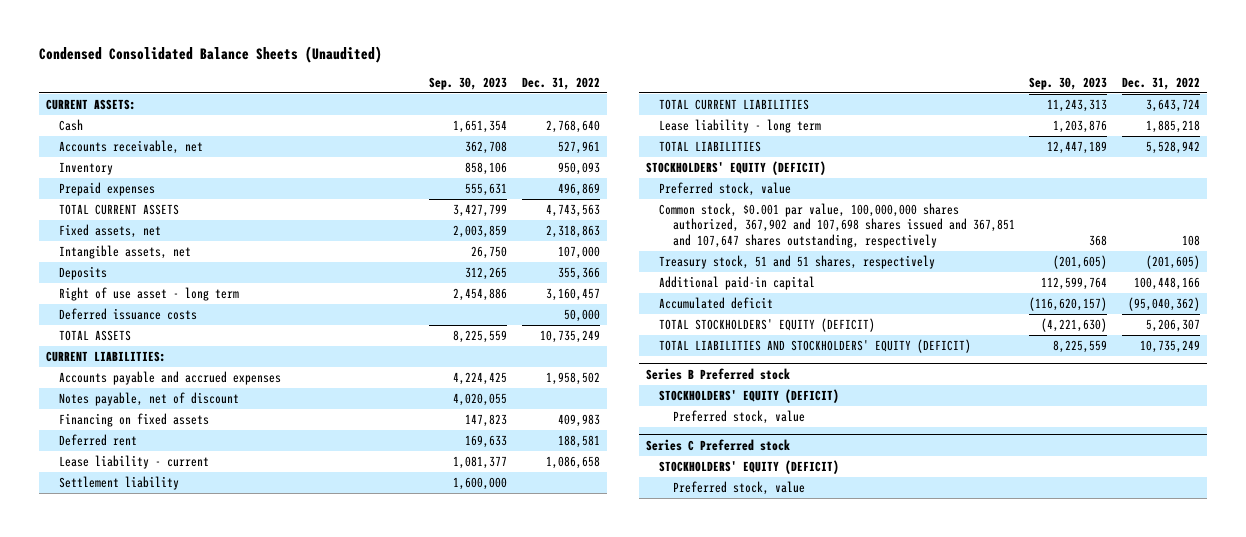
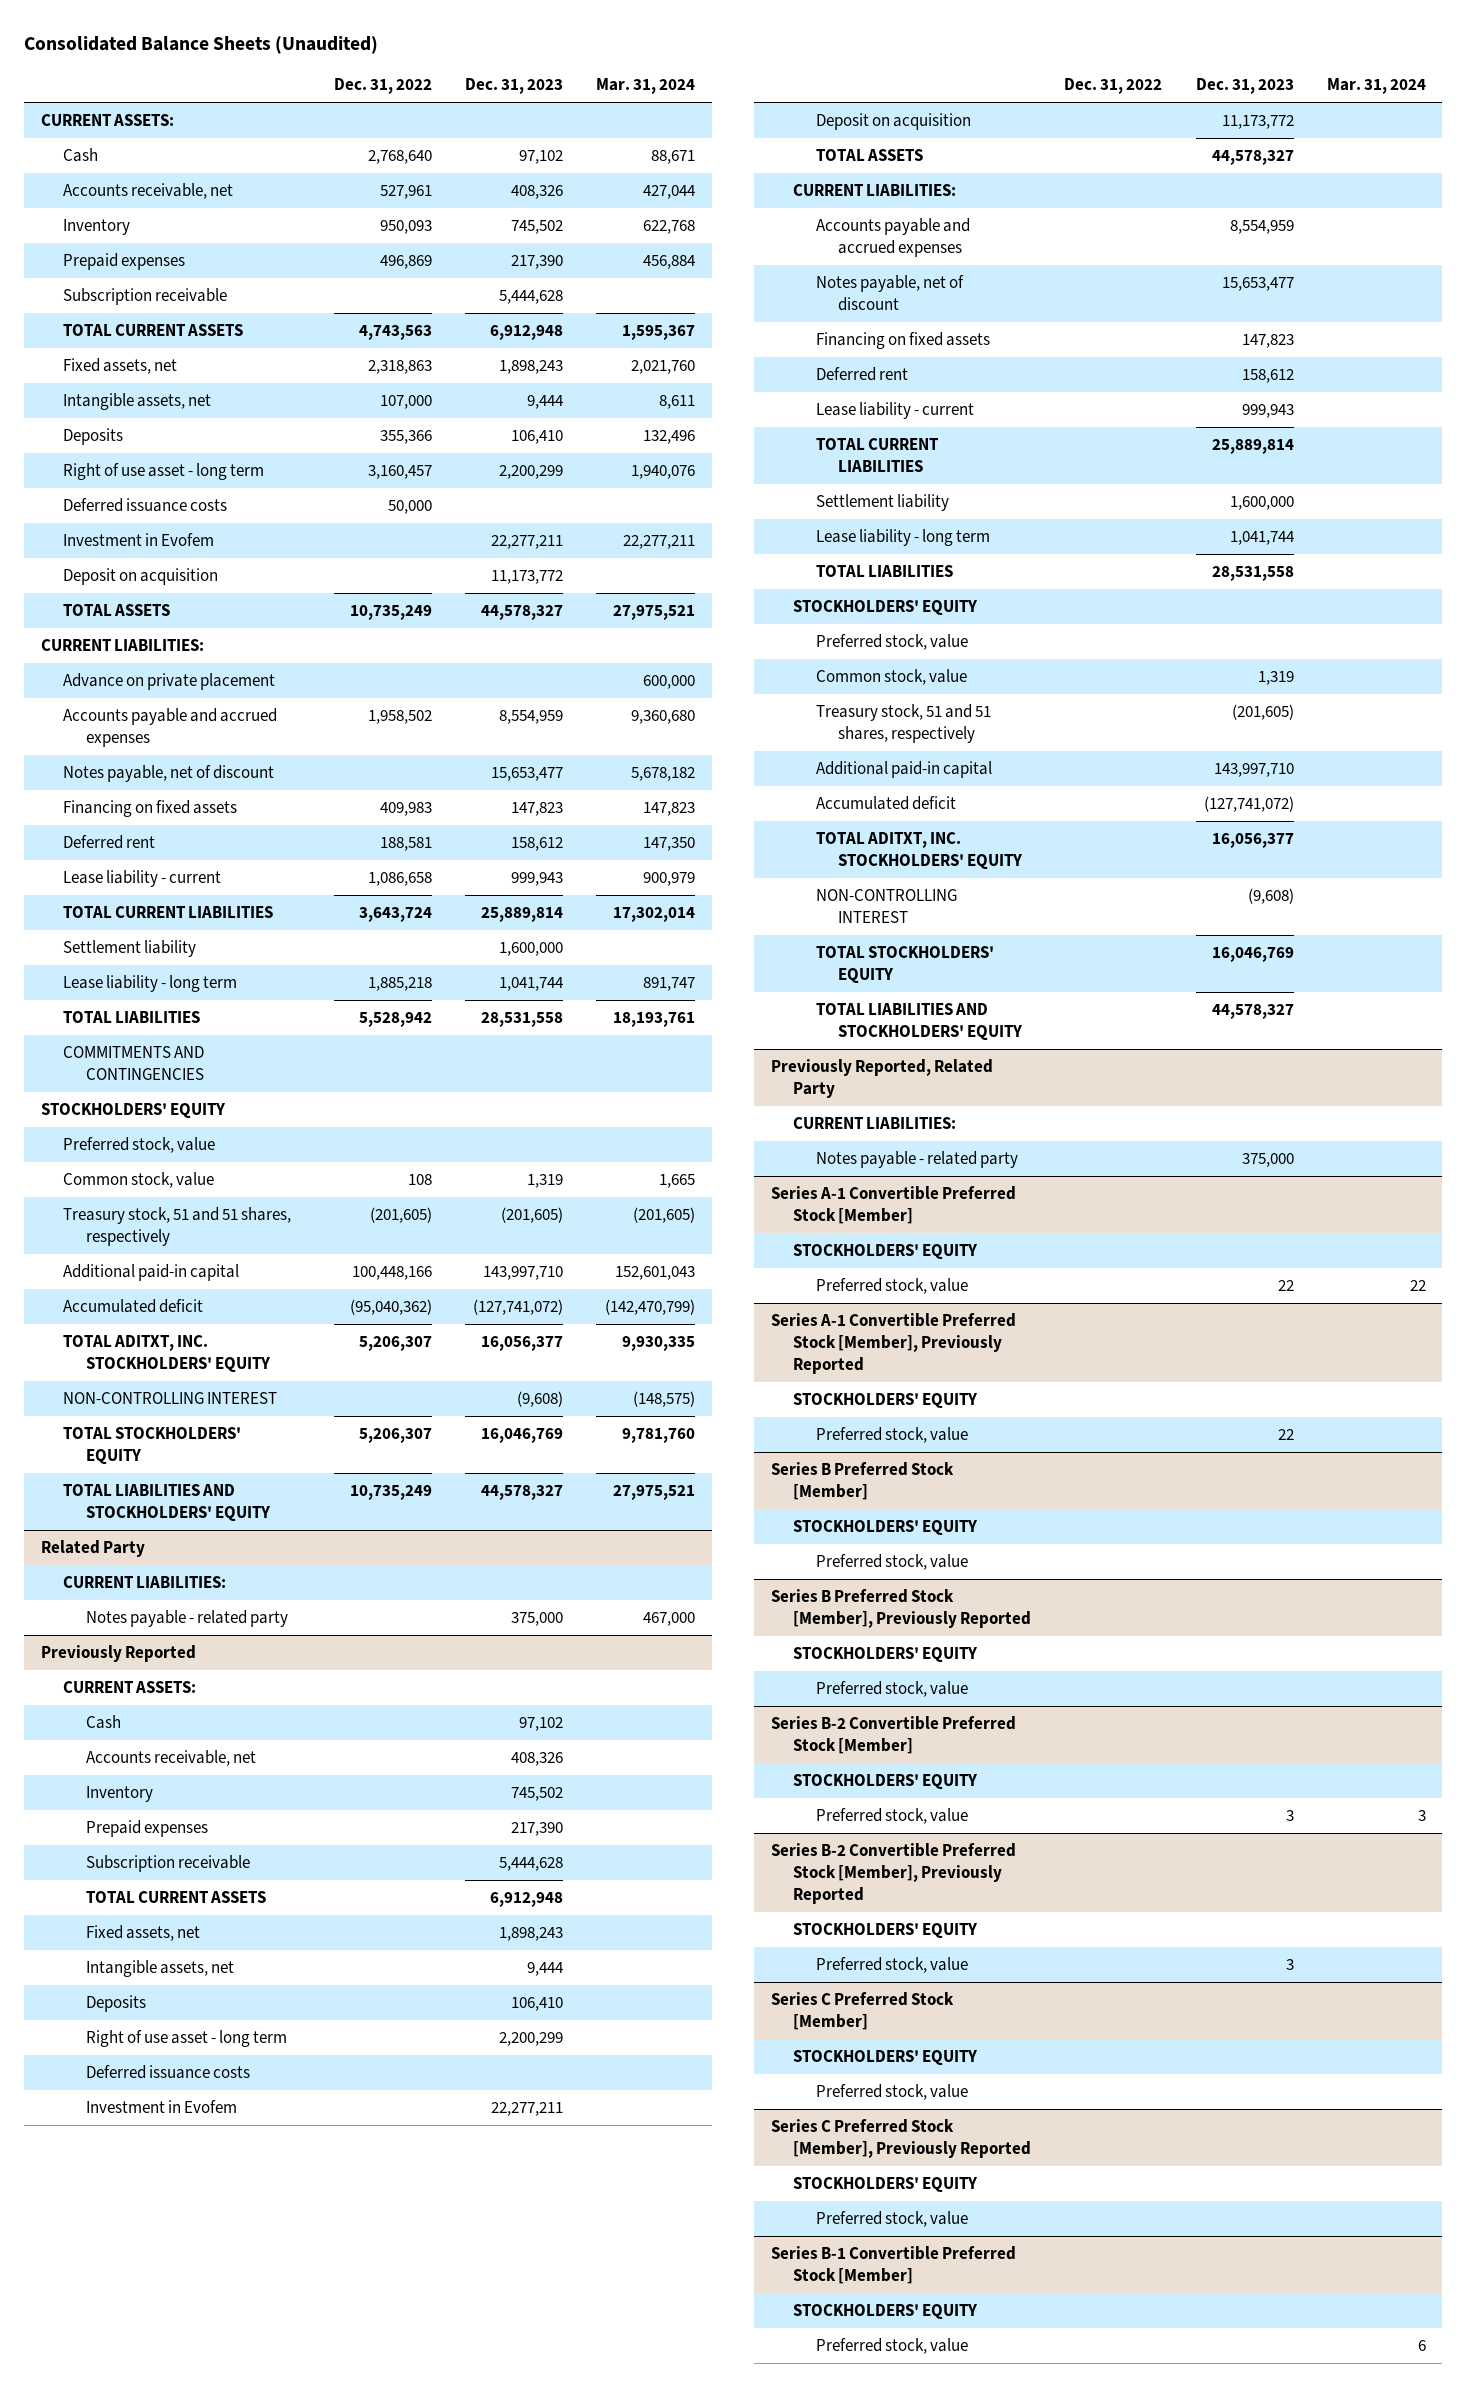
- Condensed Consolidated Balance Sheets (Unaudited)
+ Consolidated Balance Sheets (Unaudited)
- | Sep. 30, 2023 | Dec. 31, 2022
+ | Dec. 31, 2022 | Dec. 31, 2023 | Mar. 31, 2024
+ Subscription receivable | | 5,444,628 |
+ Investment in Evofem | | 22,277,211 | 22,277,211
+ Deposit on acquisition | | 11,173,772 |
+ Advance on private placement | | | 600,000
moved down: Settlement liability | | 1,600,000 |
- STOCKHOLDERS' EQUITY (DEFICIT)
+ COMMITMENTS AND CONTINGENCIES
+ STOCKHOLDERS' EQUITY
- Common stock, $0.001 par value, 100,000,000 shares authorized, 367,902 and 107,698 shares issued and 367,851 and 107,647 shares outstanding, respectively | 368 | 108
+ Common stock, value | 108 | 1,319 | 1,665
- TOTAL STOCKHOLDERS' EQUITY (DEFICIT) | (4,221,630) | 5,206,307
- TOTAL LIABILITIES AND STOCKHOLDERS' EQUITY (DEFICIT) | 8,225,559 | 10,735,249
- Series B Preferred stock
- STOCKHOLDERS' EQUITY (DEFICIT)
+ TOTAL ADITXT, INC. STOCKHOLDERS' EQUITY | 5,206,307 | 16,056,377 | 9,930,335
+ NON-CONTROLLING INTEREST | | (9,608) | (148,575)
+ TOTAL STOCKHOLDERS' EQUITY | 5,206,307 | 16,046,769 | 9,781,760
+ TOTAL LIABILITIES AND STOCKHOLDERS' EQUITY | 10,735,249 | 44,578,327 | 27,975,521
+ Related Party
+ CURRENT LIABILITIES:
+ Notes payable - related party | | 375,000 | 467,000
+ Previously Reported
+ CURRENT ASSETS:
+ Cash | | 97,102 |
+ Accounts receivable, net | | 408,326 |
+ Inventory | | 745,502 |
+ Prepaid expenses | | 217,390 |
+ Subscription receivable | | 5,444,628 |
+ TOTAL CURRENT ASSETS | | 6,912,948 |
+ Fixed assets, net | | 1,898,243 |
+ Intangible assets, net | | 9,444 |
+ Deposits | | 106,410 |
+ Right of use asset - long term | | 2,200,299 |
+ Deferred issuance costs
+ Investment in Evofem | | 22,277,211 |
+ Deposit on acquisition | | 11,173,772 |
+ TOTAL ASSETS | | 44,578,327 |
+ CURRENT LIABILITIES:
+ Accounts payable and accrued expenses | | 8,554,959 |
+ Notes payable, net of discount | | 15,653,477 |
+ Financing on fixed assets | | 147,823 |
+ Deferred rent | | 158,612 |
+ Lease liability - current | | 999,943 |
+ TOTAL CURRENT LIABILITIES | | 25,889,814 |
+ Settlement liability | | 1,600,000 |
+ Lease liability - long term | | 1,041,744 |
+ TOTAL LIABILITIES | | 28,531,558 |
+ STOCKHOLDERS' EQUITY
+ Preferred stock, value
+ Common stock, value | | 1,319 |
+ Treasury stock, 51 and 51 shares, respectively | | (201,605) |
+ Additional paid-in capital | | 143,997,710 |
+ Accumulated deficit | | (127,741,072) |
+ TOTAL ADITXT, INC. STOCKHOLDERS' EQUITY | | 16,056,377 |
+ NON-CONTROLLING INTEREST | | (9,608) |
+ TOTAL STOCKHOLDERS' EQUITY | | 16,046,769 |
+ TOTAL LIABILITIES AND STOCKHOLDERS' EQUITY | | 44,578,327 |
+ Previously Reported, Related Party
+ CURRENT LIABILITIES:
+ Notes payable - related party | | 375,000 |
+ Series A-1 Convertible Preferred Stock [Member]
+ STOCKHOLDERS' EQUITY
+ Preferred stock, value | | 22 | 22
+ Series A-1 Convertible Preferred Stock [Member], Previously Reported
+ STOCKHOLDERS' EQUITY
+ Preferred stock, value | | 22 |
+ Series B Preferred Stock [Member]
+ STOCKHOLDERS' EQUITY
- Series C Preferred stock
- STOCKHOLDERS' EQUITY (DEFICIT)
+ Series B Preferred Stock [Member], Previously Reported
+ STOCKHOLDERS' EQUITY
+ Preferred stock, value
+ Series B-2 Convertible Preferred Stock [Member]
+ STOCKHOLDERS' EQUITY
+ Preferred stock, value | | 3 | 3
+ Series B-2 Convertible Preferred Stock [Member], Previously Reported
+ STOCKHOLDERS' EQUITY
+ Preferred stock, value | | 3 |
+ Series C Preferred Stock [Member]
+ STOCKHOLDERS' EQUITY
+ Series C Preferred Stock [Member], Previously Reported
+ STOCKHOLDERS' EQUITY
+ Preferred stock, value
+ Series B-1 Convertible Preferred Stock [Member]
+ STOCKHOLDERS' EQUITY
+ Preferred stock, value | | | 6

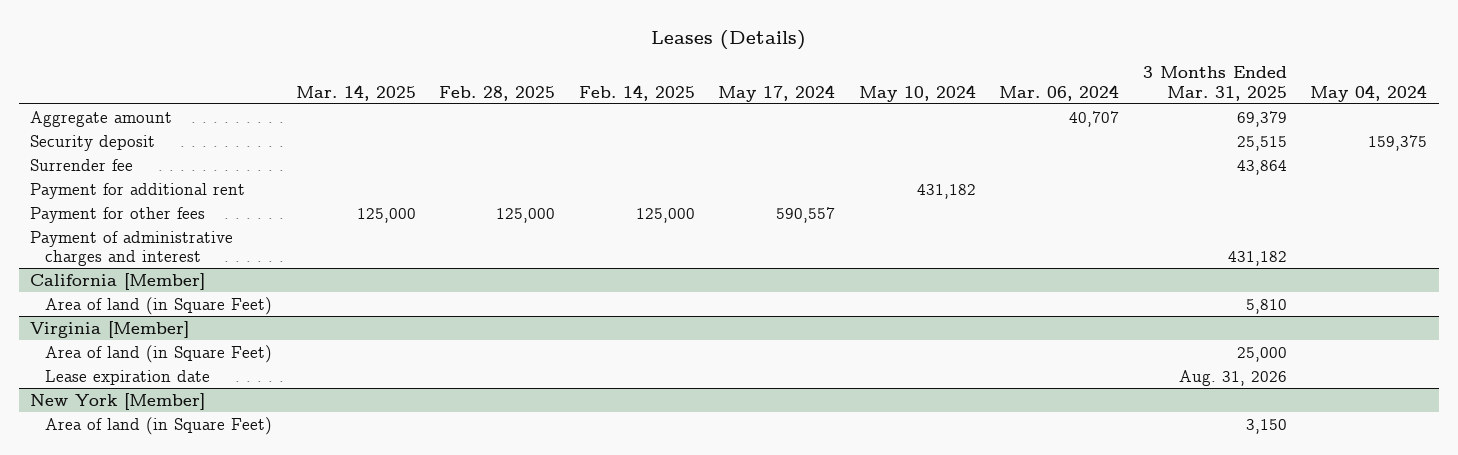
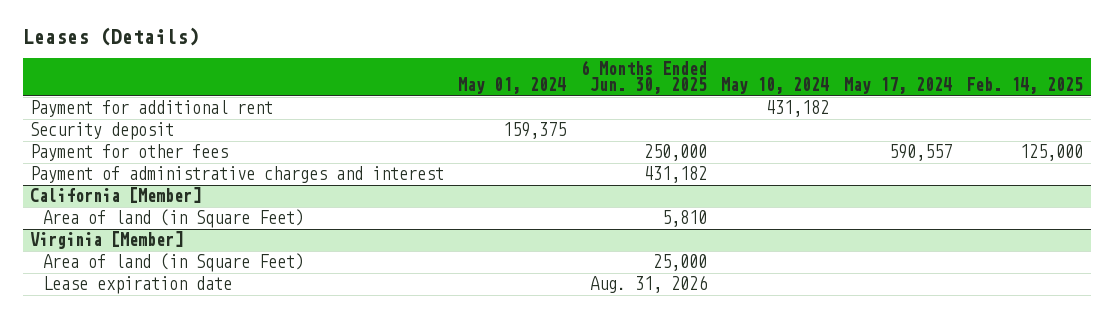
- | Mar. 14, 2025 | Feb. 28, 2025 | Feb. 14, 2025 | May 17, 2024 | May 10, 2024 | Mar. 06, 2024 | 3 Months Ended Mar. 31, 2025 | May 04, 2024
+ | May 01, 2024 | 6 Months Ended Jun. 30, 2025 | May 10, 2024 | May 17, 2024 | Feb. 14, 2025
- Aggregate amount | | | | | | 40,707 | 69,379 |
- Surrender fee | | | | | | | 43,864 |
moved down: Security deposit | 159,375 | | | |
- New York [Member]
- Area of land (in Square Feet) | | | | | | | 3,150 |

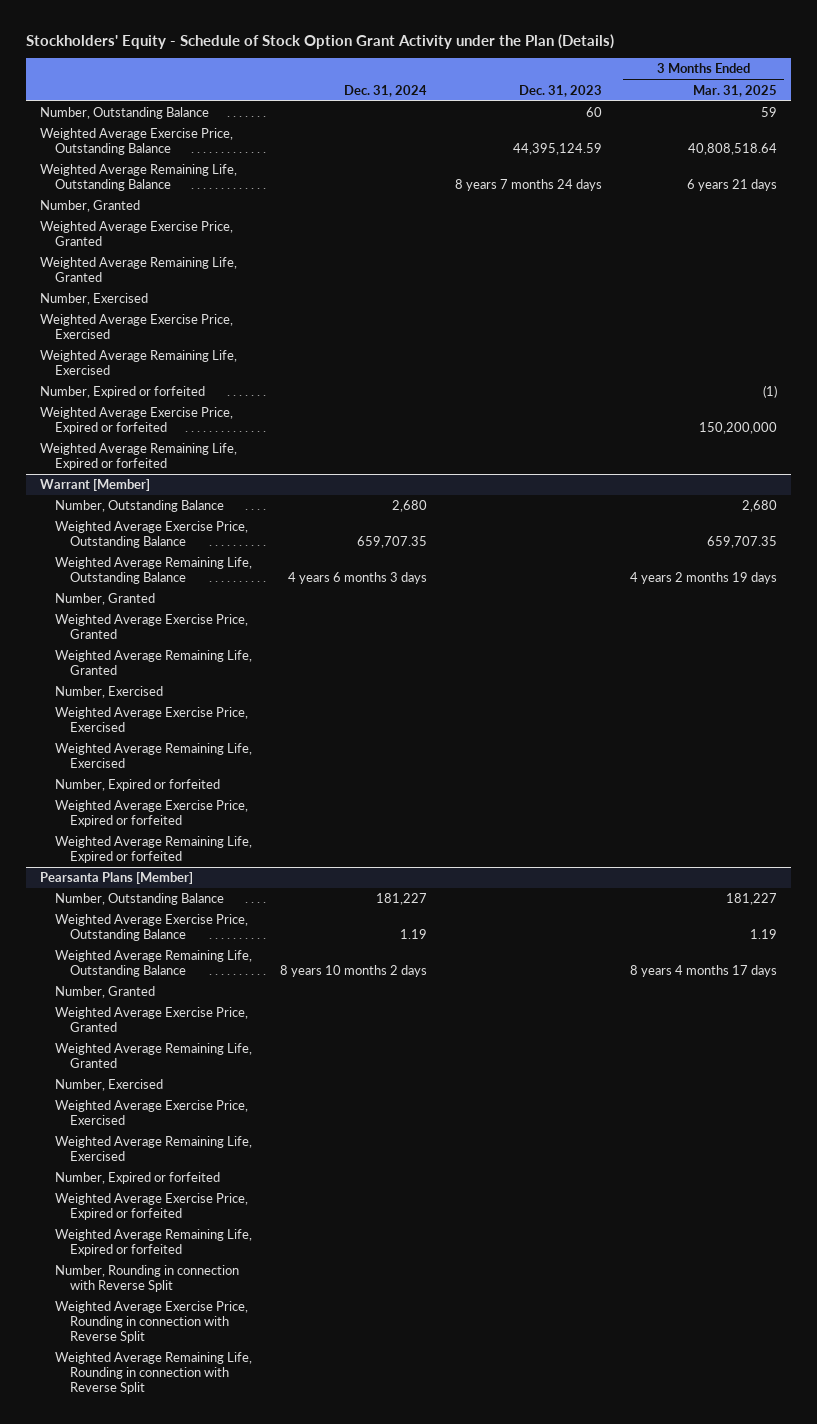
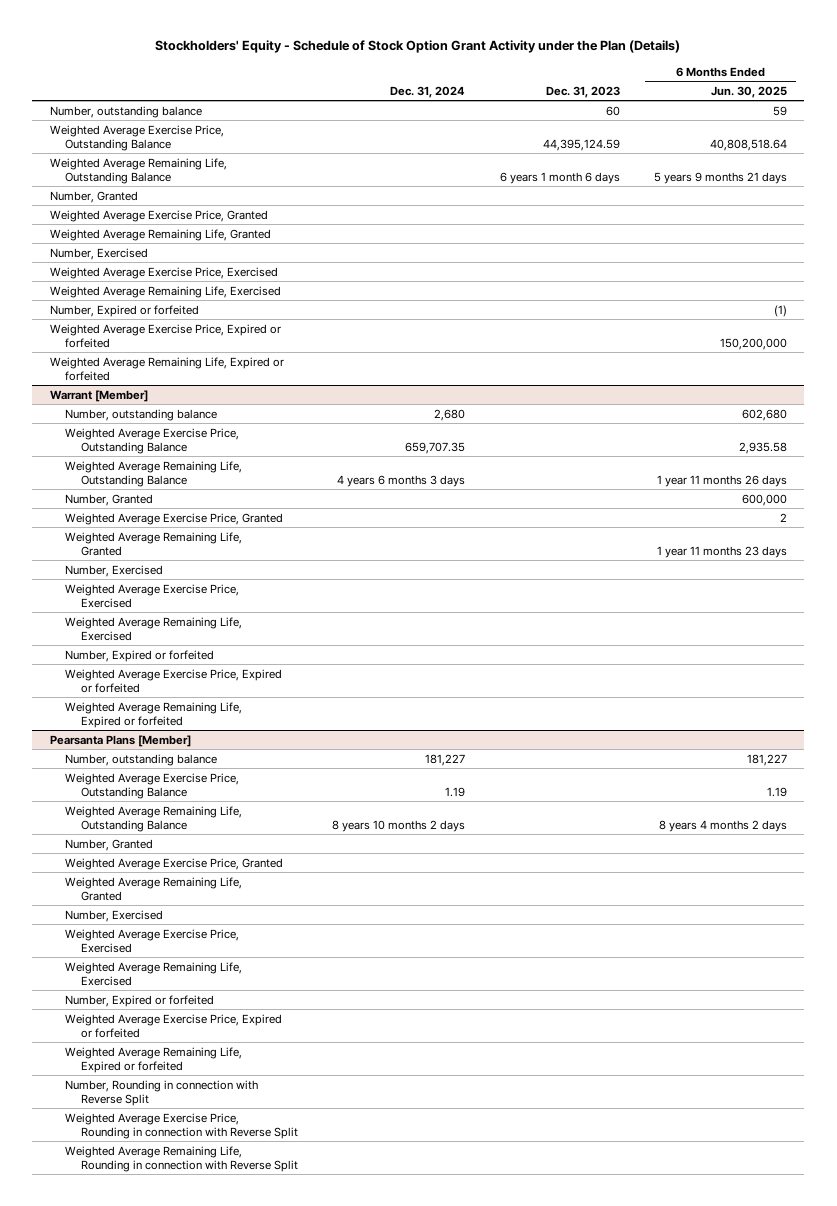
- | Dec. 31, 2024 | Dec. 31, 2023 | 3 Months Ended Mar. 31, 2025
+ | Dec. 31, 2024 | Dec. 31, 2023 | 6 Months Ended Jun. 30, 2025
- Number, Outstanding Balance | | 60 | 59
+ Number, outstanding balance | | 60 | 59
- Weighted Average Remaining Life, Outstanding Balance | | 8 years 7 months 24 days | 6 years 21 days
+ Weighted Average Remaining Life, Outstanding Balance | | 6 years 1 month 6 days | 5 years 9 months 21 days
@ Warrant [Member]
- Number, Outstanding Balance | 2,680 | | 2,680
+ Number, outstanding balance | 2,680 | | 602,680
@ Pearsanta Plans [Member]
- Number, Outstanding Balance | 181,227 | | 181,227
+ Number, outstanding balance | 181,227 | | 181,227

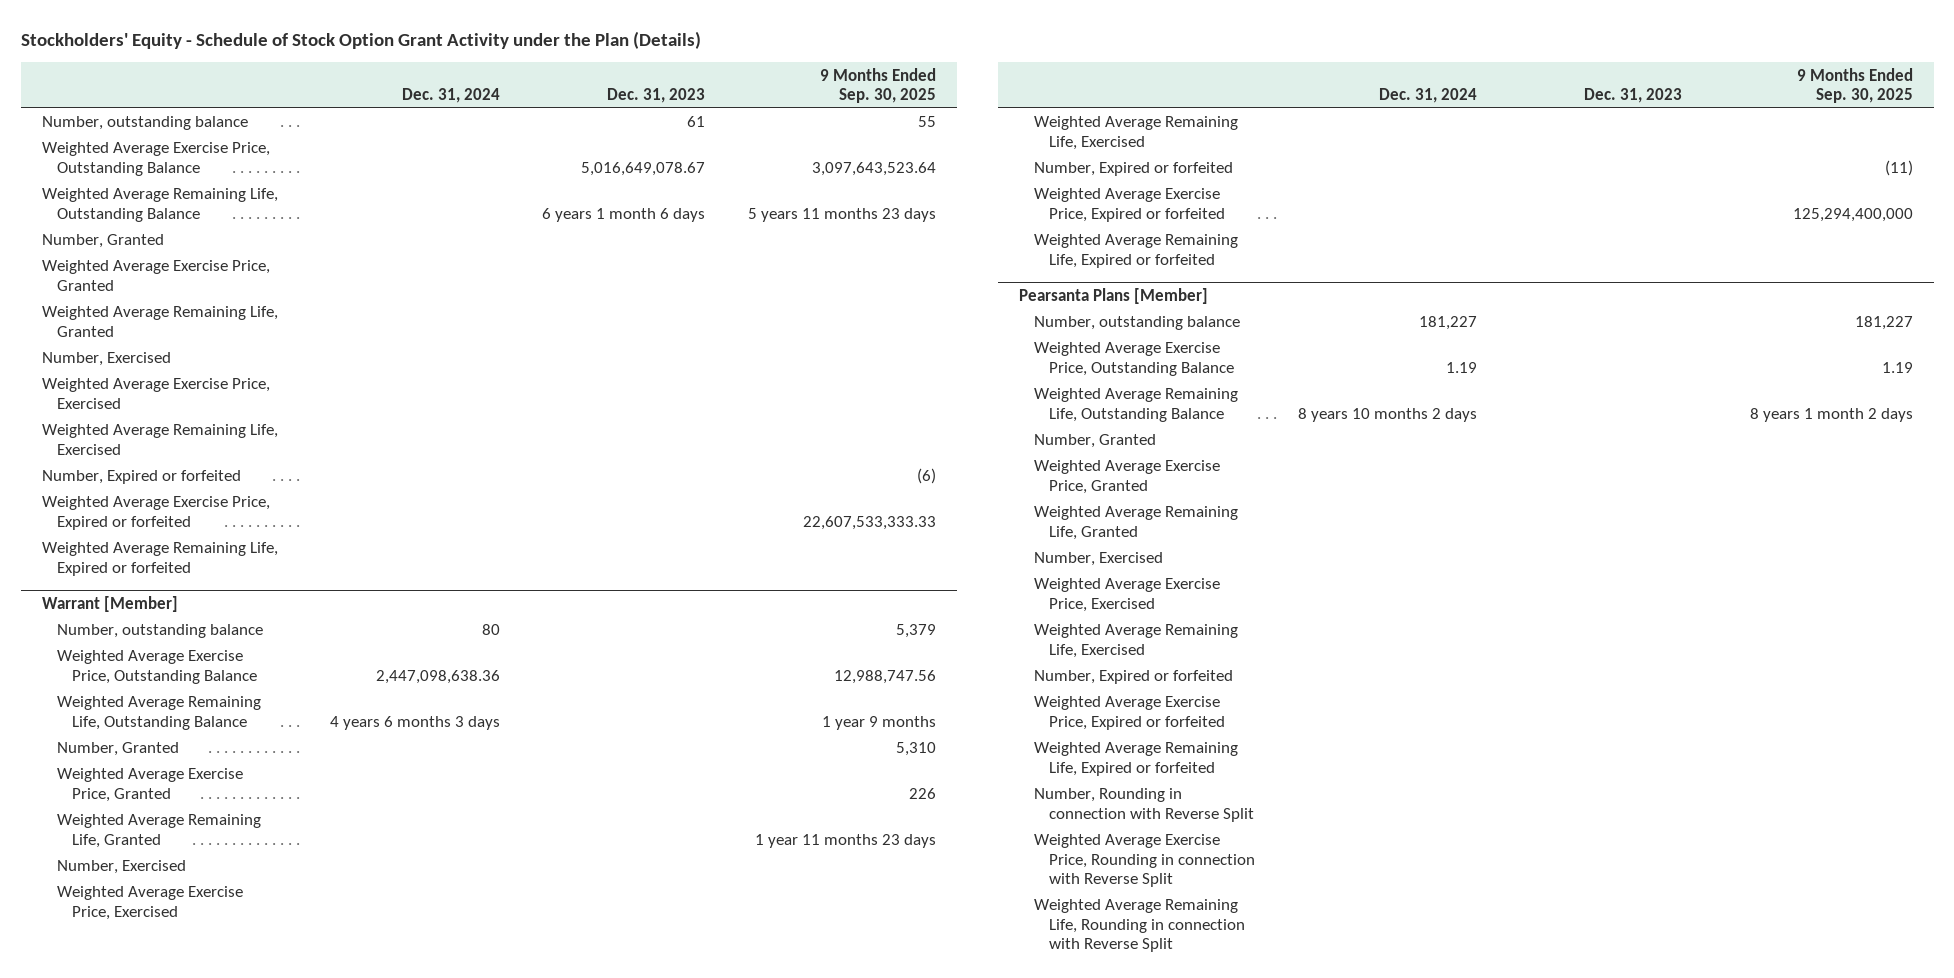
- | Dec. 31, 2024 | Dec. 31, 2023 | 6 Months Ended Jun. 30, 2025
+ | Dec. 31, 2024 | Dec. 31, 2023 | 9 Months Ended Sep. 30, 2025
- Number, outstanding balance | | 60 | 59
- Weighted Average Exercise Price, Outstanding Balance | | 44,395,124.59 | 40,808,518.64
+ Number, outstanding balance | | 61 | 55
+ Weighted Average Exercise Price, Outstanding Balance | | 5,016,649,078.67 | 3,097,643,523.64
@ Warrant [Member]
- Number, outstanding balance | 2,680 | | 602,680
- Weighted Average Exercise Price, Outstanding Balance | 659,707.35 | | 2,935.58
+ Number, outstanding balance | 80 | | 5,379
+ Weighted Average Exercise Price, Outstanding Balance | 2,447,098,638.36 | | 12,988,747.56

